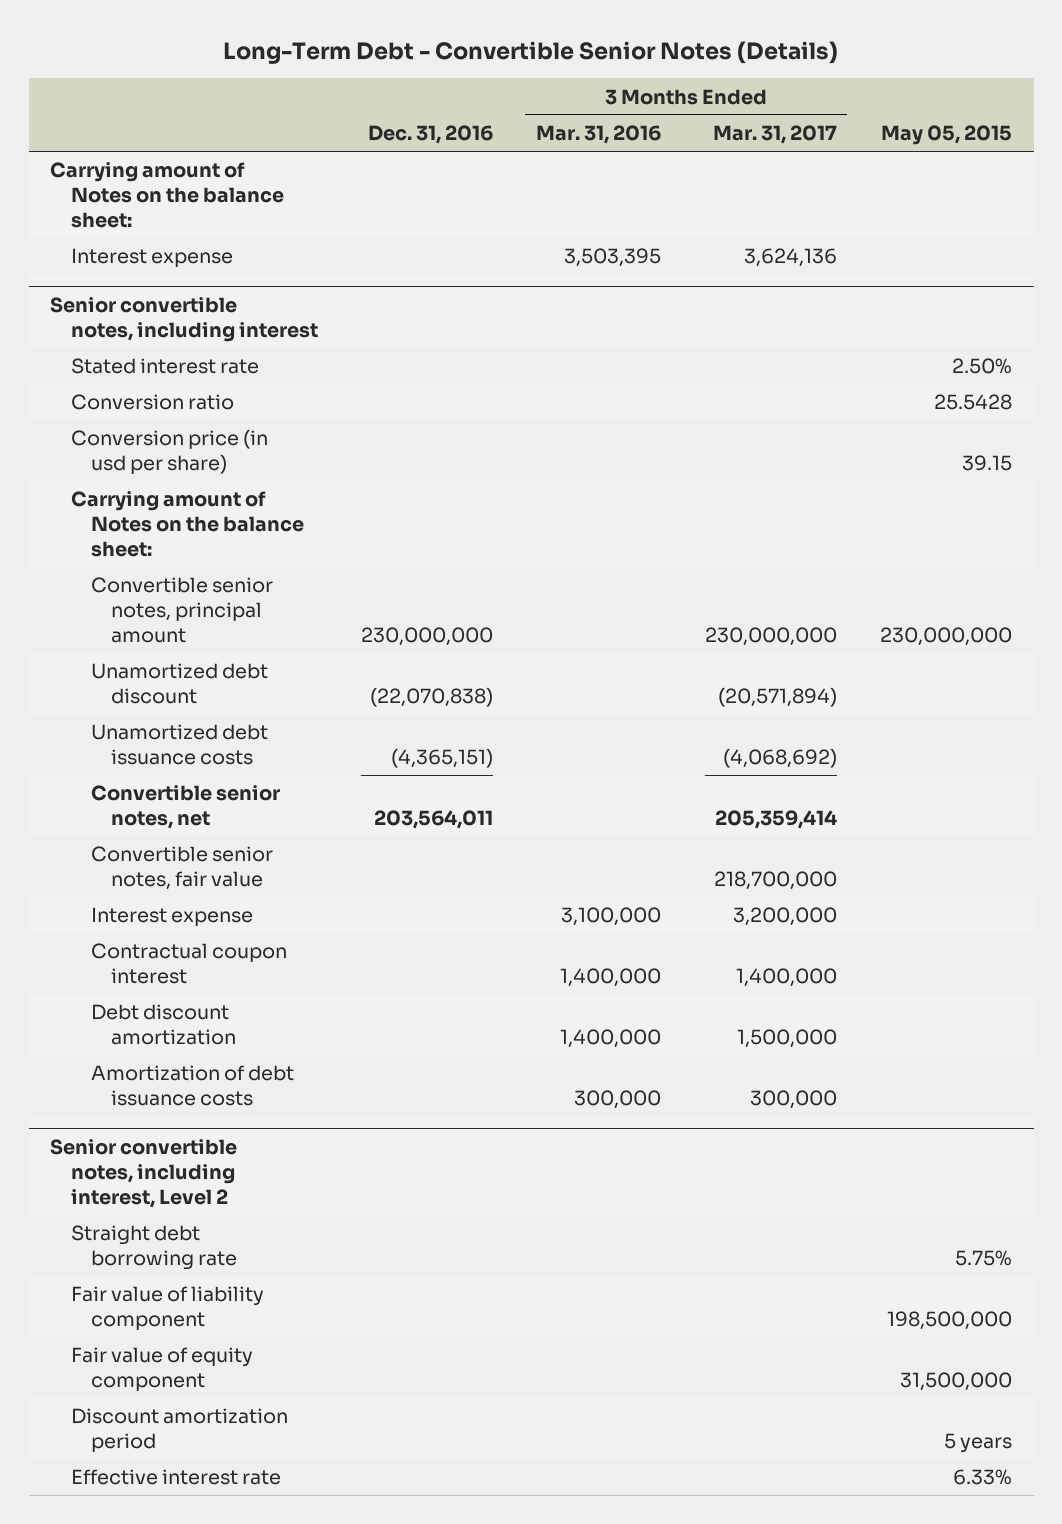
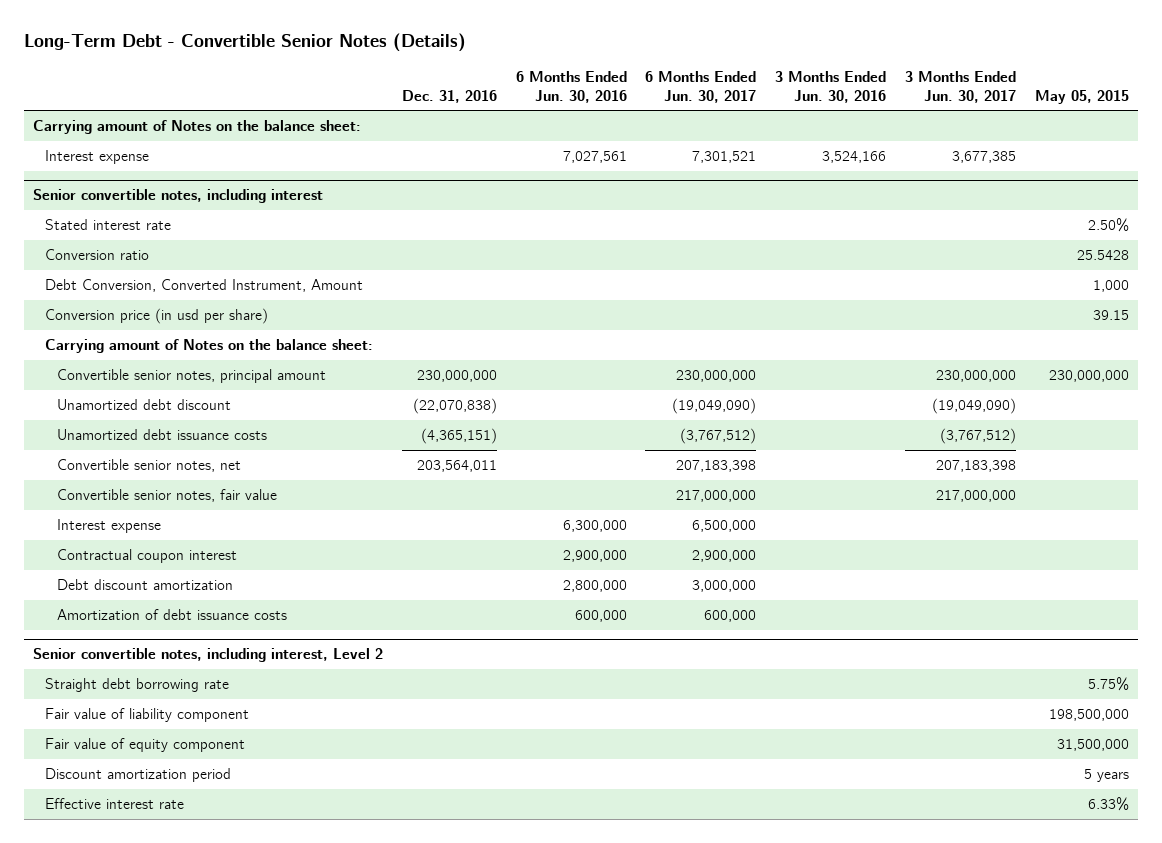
- | Dec. 31, 2016 | 3 Months Ended Mar. 31, 2016 | 3 Months Ended Mar. 31, 2017 | May 05, 2015
+ | Dec. 31, 2016 | 6 Months Ended Jun. 30, 2016 | 6 Months Ended Jun. 30, 2017 | 3 Months Ended Jun. 30, 2016 | 3 Months Ended Jun. 30, 2017 | May 05, 2015
@ Senior convertible notes, including interest
+ Debt Conversion, Converted Instrument, Amount | | | | | | 1,000

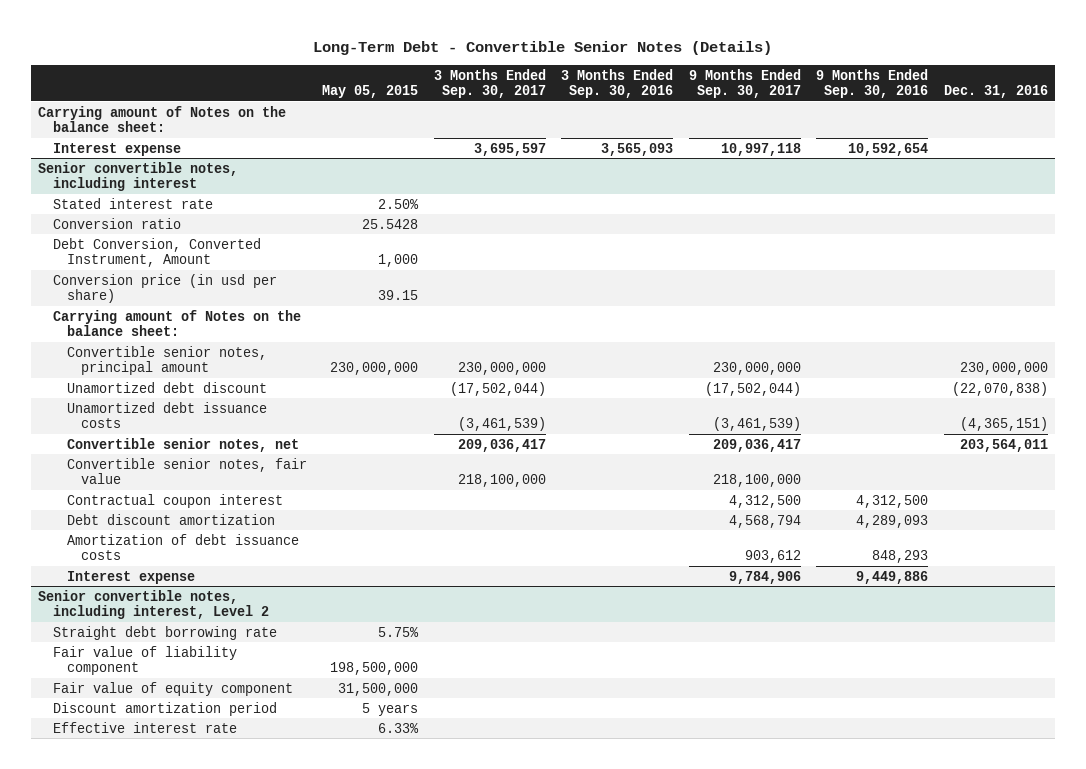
- | Dec. 31, 2016 | 6 Months Ended Jun. 30, 2016 | 6 Months Ended Jun. 30, 2017 | 3 Months Ended Jun. 30, 2016 | 3 Months Ended Jun. 30, 2017 | May 05, 2015
+ | May 05, 2015 | 3 Months Ended Sep. 30, 2017 | 3 Months Ended Sep. 30, 2016 | 9 Months Ended Sep. 30, 2017 | 9 Months Ended Sep. 30, 2016 | Dec. 31, 2016
@ Senior convertible notes, including interest
moved down: Interest expense | | | | 9,784,906 | 9,449,886 |

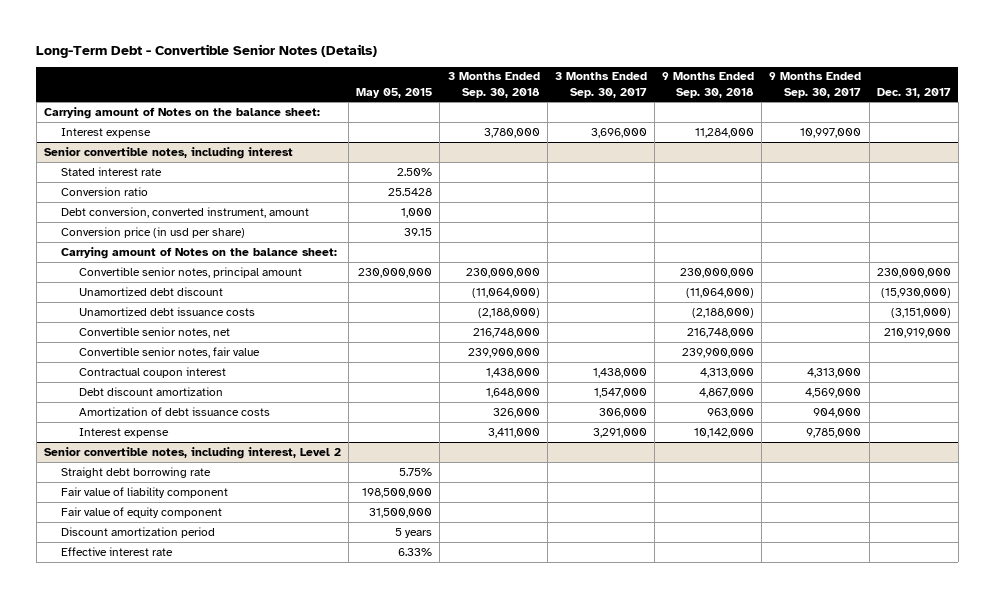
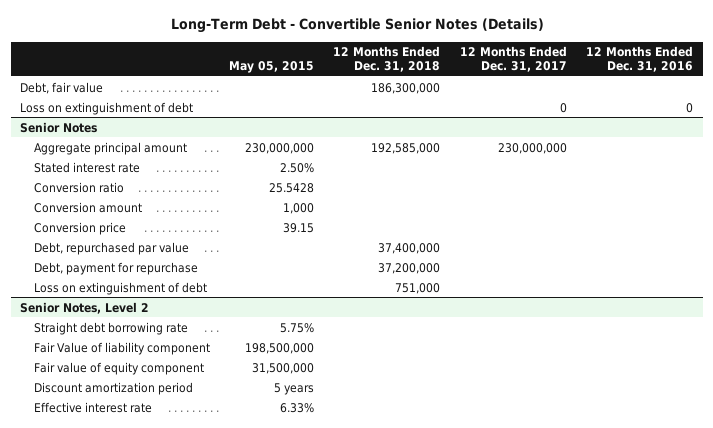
- | May 05, 2015 | 3 Months Ended Sep. 30, 2018 | 3 Months Ended Sep. 30, 2017 | 9 Months Ended Sep. 30, 2018 | 9 Months Ended Sep. 30, 2017 | Dec. 31, 2017
+ | May 05, 2015 | 12 Months Ended Dec. 31, 2018 | 12 Months Ended Dec. 31, 2017 | 12 Months Ended Dec. 31, 2016
- Carrying amount of Notes on the balance sheet:
- Interest expense | | 3,780,000 | 3,696,000 | 11,284,000 | 10,997,000 |
- Senior convertible notes, including interest
+ Debt, fair value | | 186,300,000 | |
+ Loss on extinguishment of debt | | | 0 | 0
+ Senior Notes
+ Aggregate principal amount | 230,000,000 | 192,585,000 | 230,000,000 |
- Debt conversion, converted instrument, amount | 1,000 | | | | |
- Conversion price (in usd per share) | 39.15 | | | | |
- Carrying amount of Notes on the balance sheet:
- Convertible senior notes, principal amount | 230,000,000 | 230,000,000 | | 230,000,000 | | 230,000,000
- Unamortized debt discount | | (11,064,000) | | (11,064,000) | | (15,930,000)
- Unamortized debt issuance costs | | (2,188,000) | | (2,188,000) | | (3,151,000)
- Convertible senior notes, net | | 216,748,000 | | 216,748,000 | | 210,919,000
- Convertible senior notes, fair value | | 239,900,000 | | 239,900,000 | |
- Contractual coupon interest | | 1,438,000 | 1,438,000 | 4,313,000 | 4,313,000 |
- Debt discount amortization | | 1,648,000 | 1,547,000 | 4,867,000 | 4,569,000 |
- Amortization of debt issuance costs | | 326,000 | 306,000 | 963,000 | 904,000 |
- Interest expense | | 3,411,000 | 3,291,000 | 10,142,000 | 9,785,000 |
- Senior convertible notes, including interest, Level 2
+ Conversion amount | 1,000 | | |
+ Conversion price | 39.15 | | |
+ Debt, repurchased par value | | 37,400,000 | |
+ Debt, payment for repurchase | | 37,200,000 | |
+ Loss on extinguishment of debt | | 751,000 | |
+ Senior Notes, Level 2
- Fair value of liability component | 198,500,000 | | | | |
+ Fair Value of liability component | 198,500,000 | | |

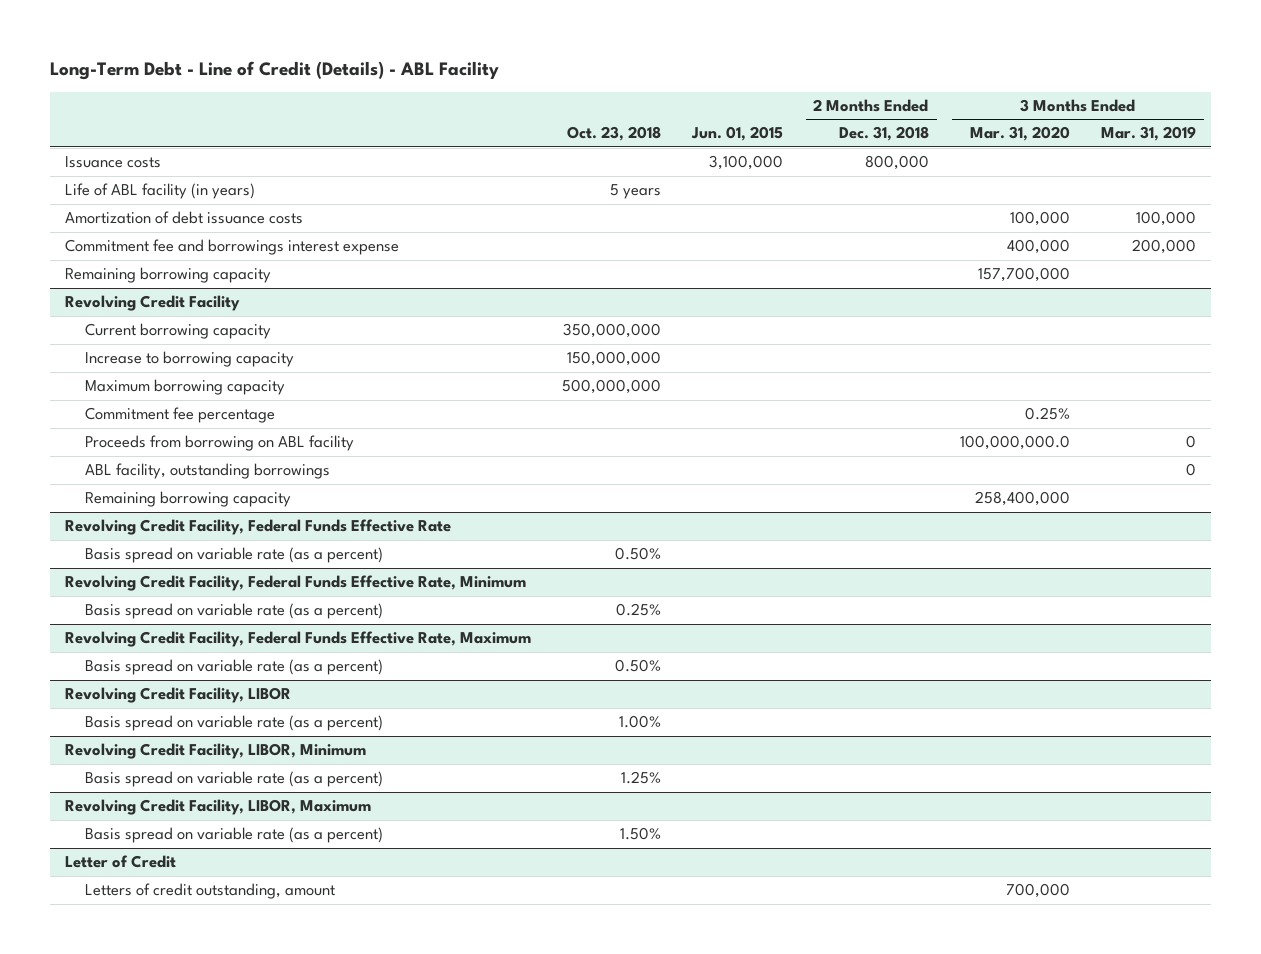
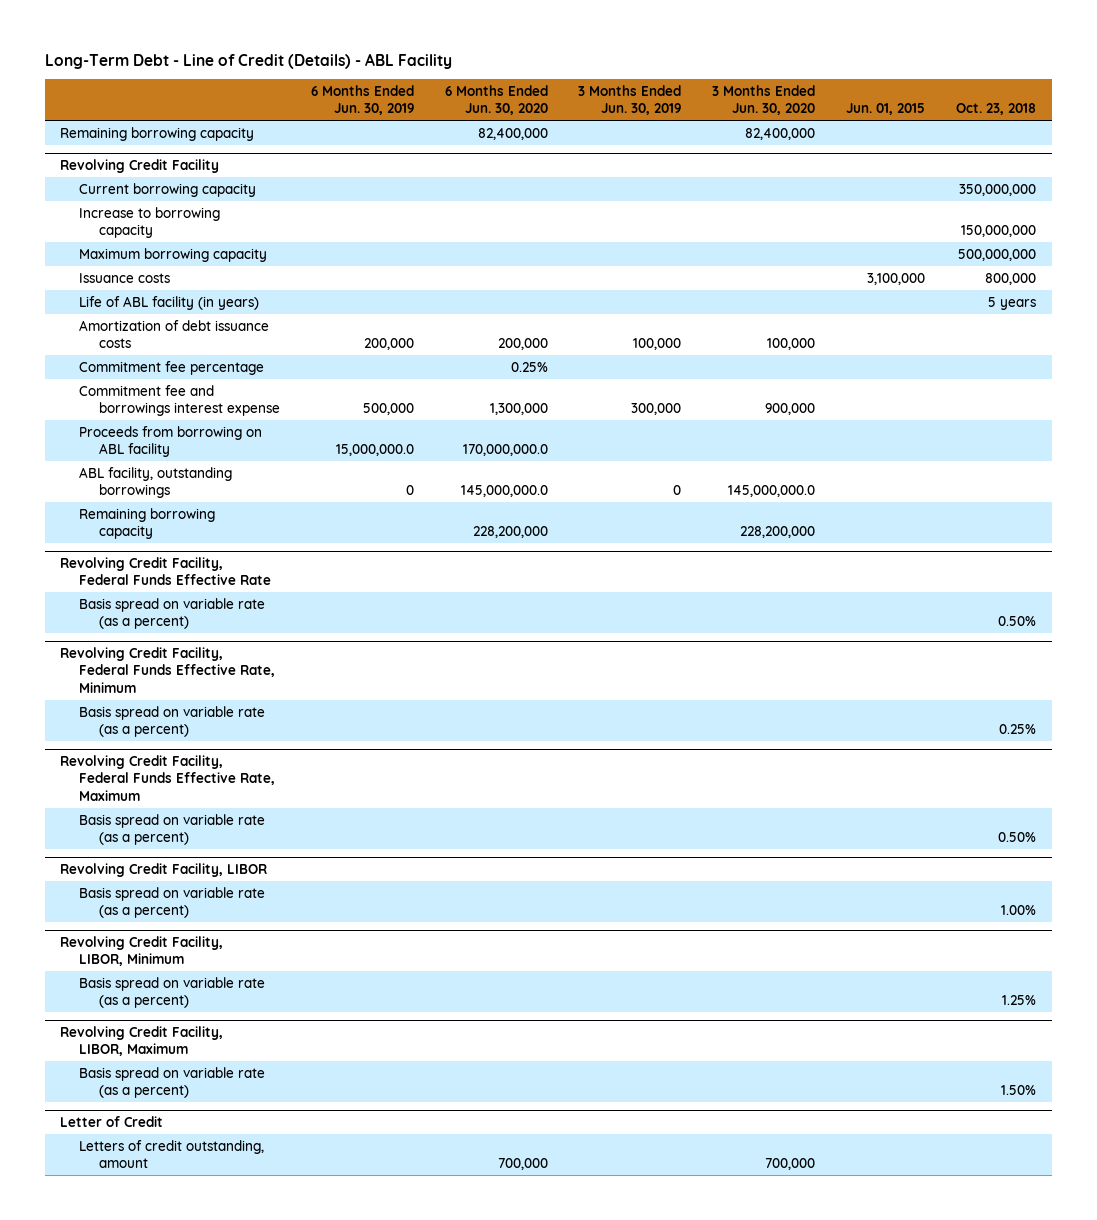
- | Oct. 23, 2018 | Jun. 01, 2015 | 2 Months Ended Dec. 31, 2018 | 3 Months Ended Mar. 31, 2020 | 3 Months Ended Mar. 31, 2019
+ | 6 Months Ended Jun. 30, 2019 | 6 Months Ended Jun. 30, 2020 | 3 Months Ended Jun. 30, 2019 | 3 Months Ended Jun. 30, 2020 | Jun. 01, 2015 | Oct. 23, 2018
- Issuance costs | | 3,100,000 | 800,000 | |
- Life of ABL facility (in years) | 5 years | | | |
- Amortization of debt issuance costs | | | | 100,000 | 100,000
- Commitment fee and borrowings interest expense | | | | 400,000 | 200,000
@ Revolving Credit Facility
+ Issuance costs | | | | | 3,100,000 | 800,000
+ Life of ABL facility (in years) | | | | | | 5 years
+ Amortization of debt issuance costs | 200,000 | 200,000 | 100,000 | 100,000 | |
+ Commitment fee and borrowings interest expense | 500,000 | 1,300,000 | 300,000 | 900,000 | |

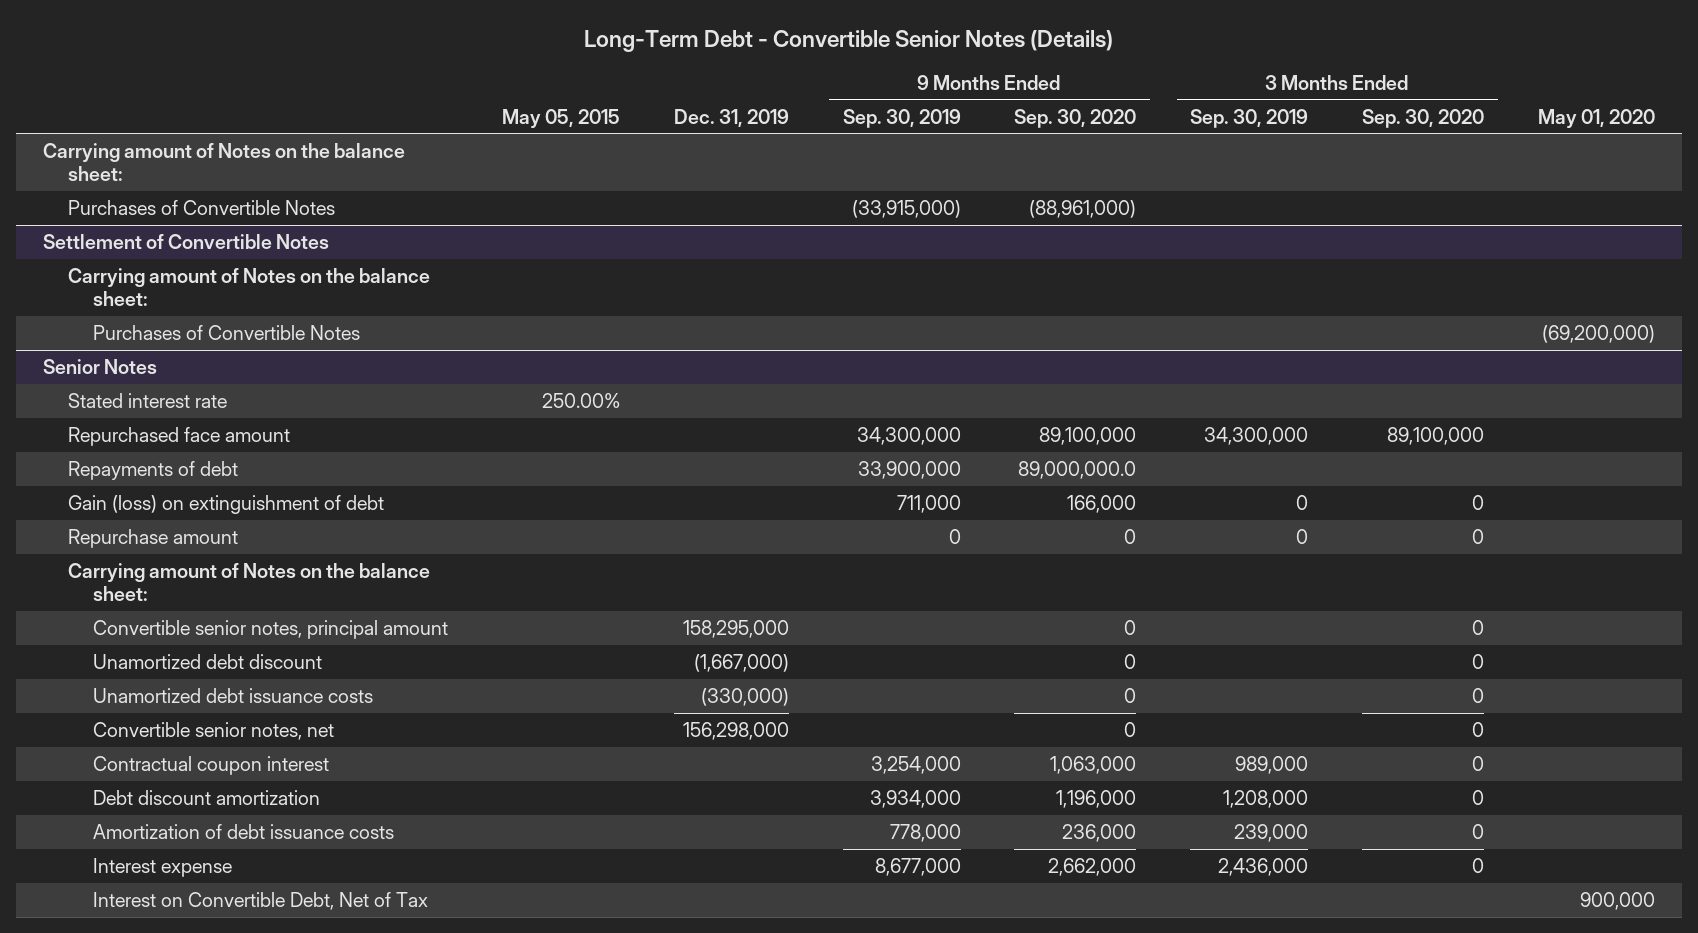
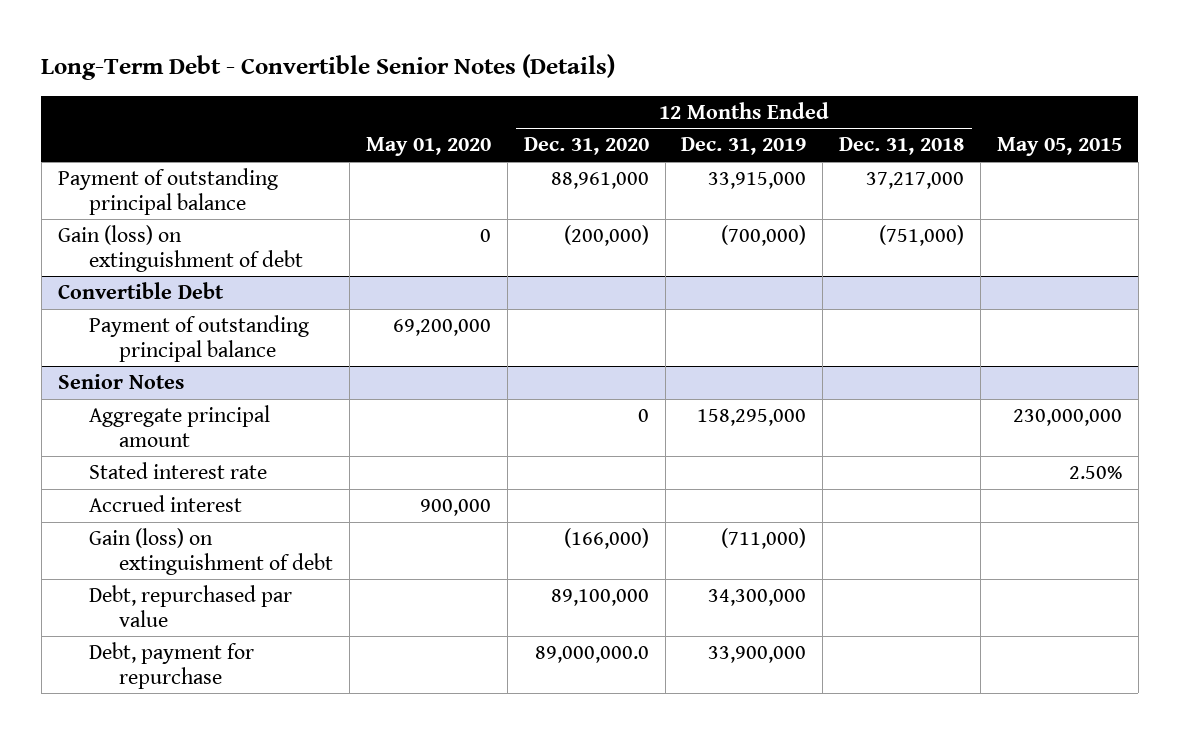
- | May 05, 2015 | Dec. 31, 2019 | 9 Months Ended Sep. 30, 2019 | 9 Months Ended Sep. 30, 2020 | 3 Months Ended Sep. 30, 2019 | 3 Months Ended Sep. 30, 2020 | May 01, 2020
+ | May 01, 2020 | 12 Months Ended Dec. 31, 2020 | 12 Months Ended Dec. 31, 2019 | 12 Months Ended Dec. 31, 2018 | May 05, 2015
- Carrying amount of Notes on the balance sheet:
- Purchases of Convertible Notes | | | (33,915,000) | (88,961,000) | | |
- Settlement of Convertible Notes
- Carrying amount of Notes on the balance sheet:
- Purchases of Convertible Notes | | | | | | | (69,200,000)
+ Payment of outstanding principal balance | | 88,961,000 | 33,915,000 | 37,217,000 |
+ Gain (loss) on extinguishment of debt | 0 | (200,000) | (700,000) | (751,000) |
+ Convertible Debt
+ Payment of outstanding principal balance | 69,200,000 | | | |
@ Senior Notes
- Stated interest rate | 250.00% | | | | | |
- Repurchased face amount | | | 34,300,000 | 89,100,000 | 34,300,000 | 89,100,000 |
- Repayments of debt | | | 33,900,000 | 89,000,000.0 | | |
+ Aggregate principal amount | | 0 | 158,295,000 | | 230,000,000
+ Stated interest rate | | | | | 2.50%
+ Accrued interest | 900,000 | | | |
- Repurchase amount | | | 0 | 0 | 0 | 0 |
- Carrying amount of Notes on the balance sheet:
- Convertible senior notes, principal amount | | 158,295,000 | | 0 | | 0 |
- Unamortized debt discount | | (1,667,000) | | 0 | | 0 |
- Unamortized debt issuance costs | | (330,000) | | 0 | | 0 |
- Convertible senior notes, net | | 156,298,000 | | 0 | | 0 |
- Contractual coupon interest | | | 3,254,000 | 1,063,000 | 989,000 | 0 |
- Debt discount amortization | | | 3,934,000 | 1,196,000 | 1,208,000 | 0 |
- Amortization of debt issuance costs | | | 778,000 | 236,000 | 239,000 | 0 |
- Interest expense | | | 8,677,000 | 2,662,000 | 2,436,000 | 0 |
- Interest on Convertible Debt, Net of Tax | | | | | | | 900,000
+ Debt, repurchased par value | | 89,100,000 | 34,300,000 | |
+ Debt, payment for repurchase | | 89,000,000.0 | 33,900,000 | |

